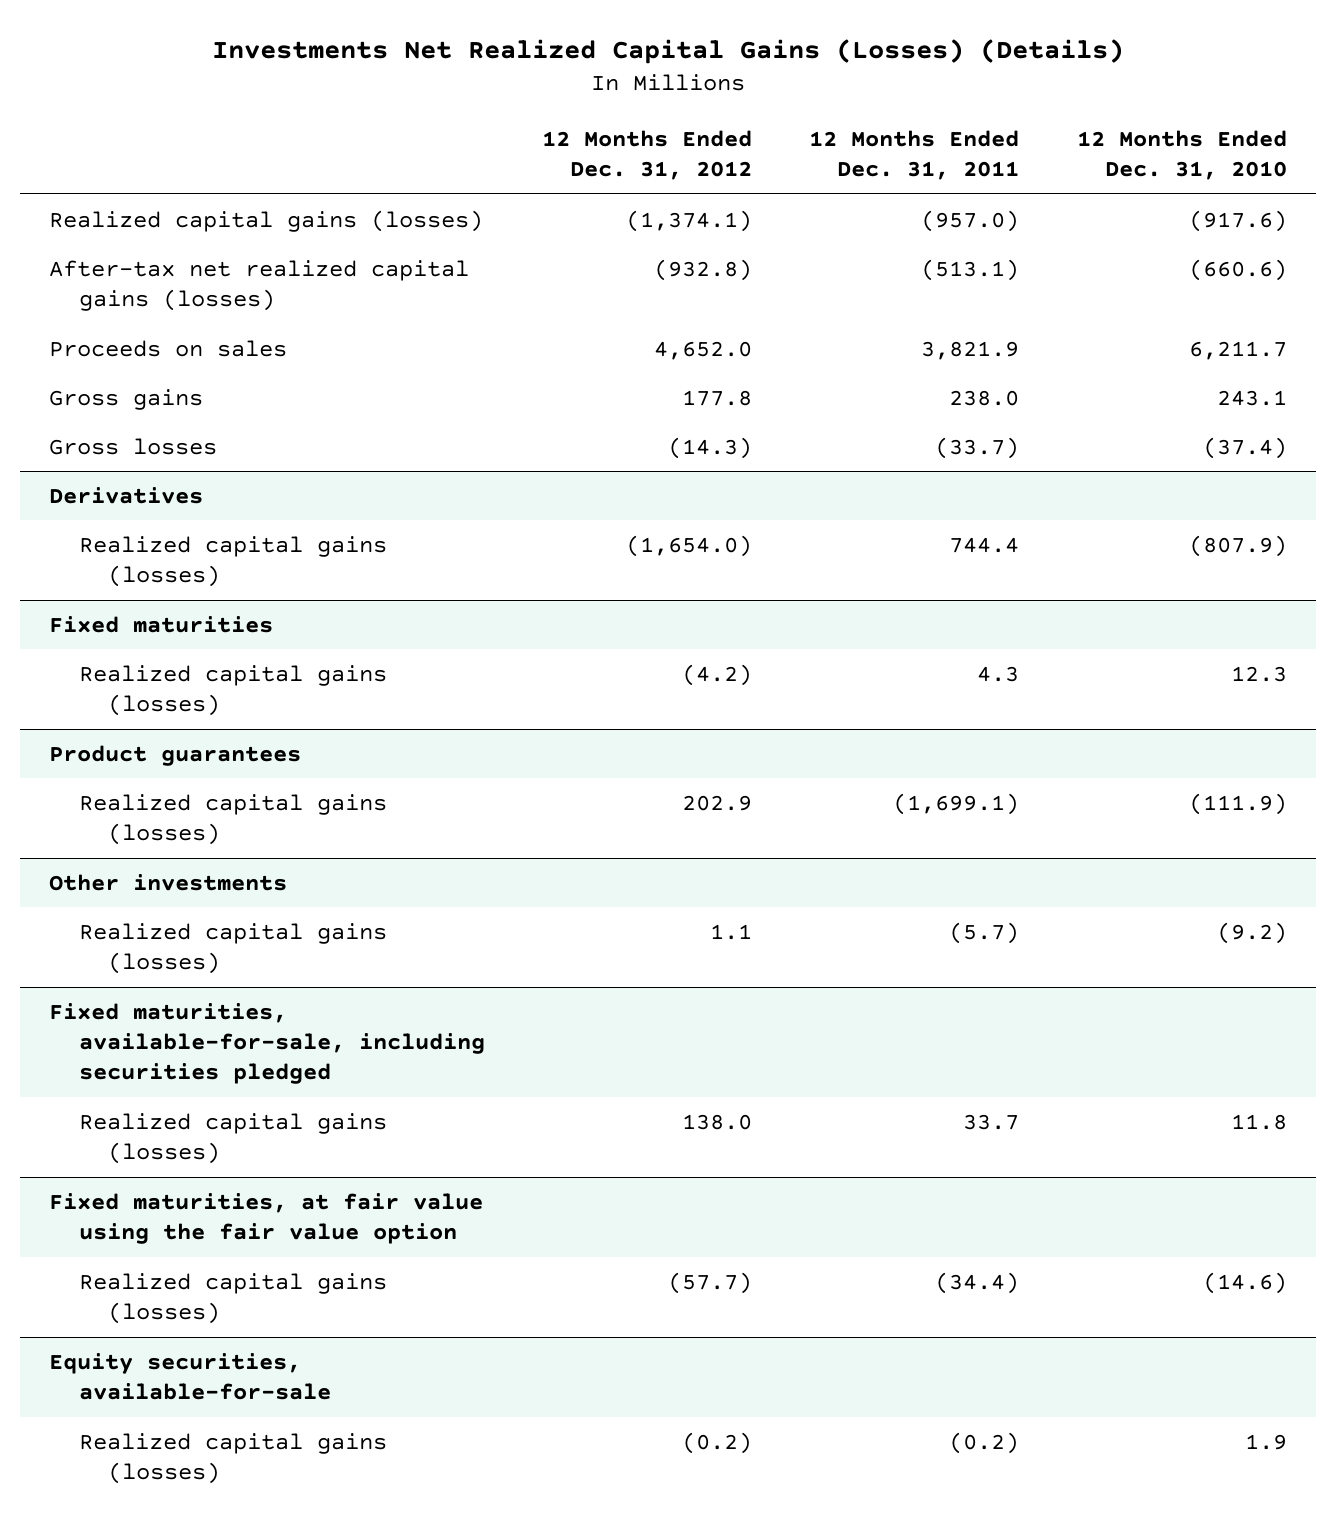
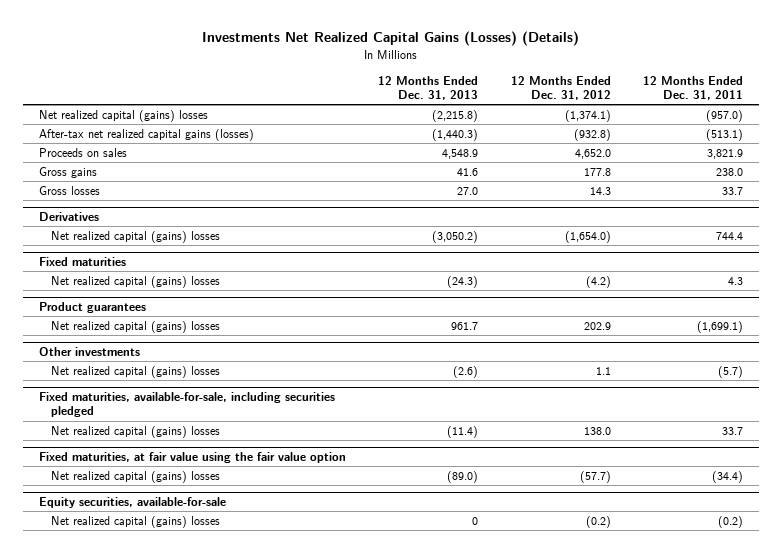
- | 12 Months Ended Dec. 31, 2012 | 12 Months Ended Dec. 31, 2011 | 12 Months Ended Dec. 31, 2010
+ | 12 Months Ended Dec. 31, 2013 | 12 Months Ended Dec. 31, 2012 | 12 Months Ended Dec. 31, 2011
- Realized capital gains (losses) | (1,374.1) | (957.0) | (917.6)
+ Net realized capital (gains) losses | (2,215.8) | (1,374.1) | (957.0)
- Gross losses | (14.3) | (33.7) | (37.4)
+ Gross losses | 27.0 | 14.3 | 33.7
@ Derivatives
- Realized capital gains (losses) | (1,654.0) | 744.4 | (807.9)
+ Net realized capital (gains) losses | (3,050.2) | (1,654.0) | 744.4
@ Fixed maturities
- Realized capital gains (losses) | (4.2) | 4.3 | 12.3
+ Net realized capital (gains) losses | (24.3) | (4.2) | 4.3
@ Product guarantees
- Realized capital gains (losses) | 202.9 | (1,699.1) | (111.9)
+ Net realized capital (gains) losses | 961.7 | 202.9 | (1,699.1)
@ Other investments
- Realized capital gains (losses) | 1.1 | (5.7) | (9.2)
+ Net realized capital (gains) losses | (2.6) | 1.1 | (5.7)
@ Fixed maturities, available-for-sale, including securities pledged
- Realized capital gains (losses) | 138.0 | 33.7 | 11.8
+ Net realized capital (gains) losses | (11.4) | 138.0 | 33.7
@ Fixed maturities, at fair value using the fair value option
- Realized capital gains (losses) | (57.7) | (34.4) | (14.6)
+ Net realized capital (gains) losses | (89.0) | (57.7) | (34.4)
@ Equity securities, available-for-sale
- Realized capital gains (losses) | (0.2) | (0.2) | 1.9
+ Net realized capital (gains) losses | 0 | (0.2) | (0.2)

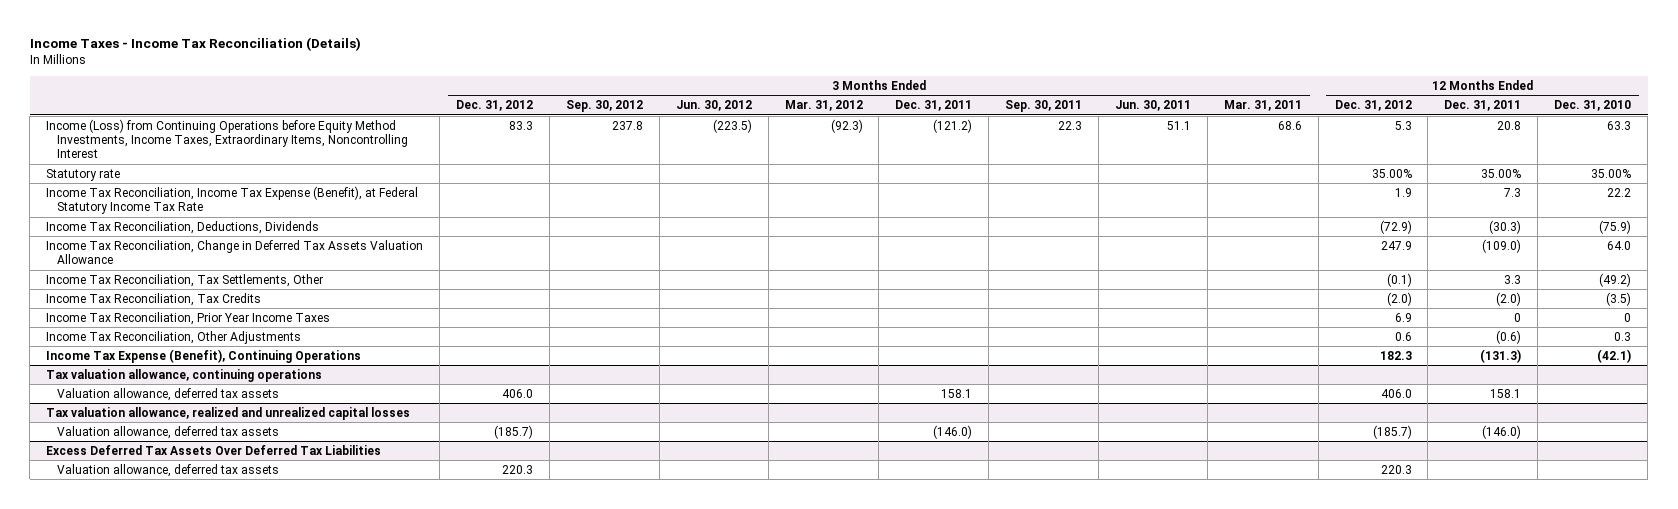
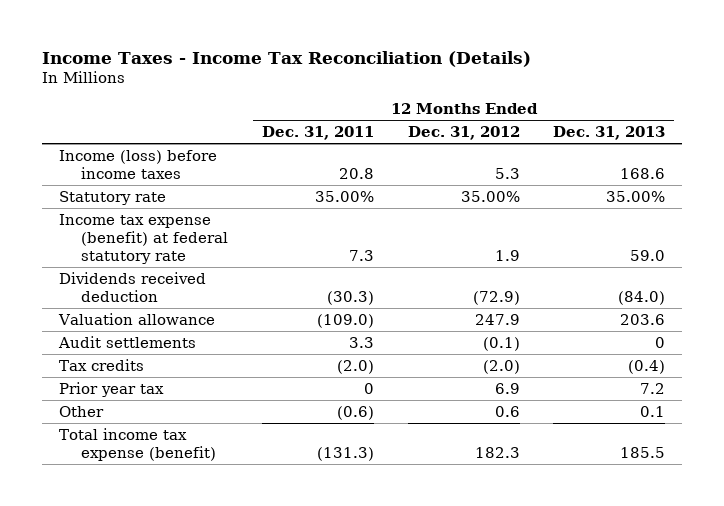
- | 3 Months Ended Dec. 31, 2012 | 3 Months Ended Sep. 30, 2012 | 3 Months Ended Jun. 30, 2012 | 3 Months Ended Mar. 31, 2012 | 3 Months Ended Dec. 31, 2011 | 3 Months Ended Sep. 30, 2011 | 3 Months Ended Jun. 30, 2011 | 3 Months Ended Mar. 31, 2011 | 12 Months Ended Dec. 31, 2012 | 12 Months Ended Dec. 31, 2011 | 12 Months Ended Dec. 31, 2010
+ | 12 Months Ended Dec. 31, 2011 | 12 Months Ended Dec. 31, 2012 | 12 Months Ended Dec. 31, 2013
- Income (Loss) from Continuing Operations before Equity Method Investments, Income Taxes, Extraordinary Items, Noncontrolling Interest | 83.3 | 237.8 | (223.5) | (92.3) | (121.2) | 22.3 | 51.1 | 68.6 | 5.3 | 20.8 | 63.3
+ Income (loss) before income taxes | 20.8 | 5.3 | 168.6
- Income Tax Reconciliation, Income Tax Expense (Benefit), at Federal Statutory Income Tax Rate | | | | | | | | | 1.9 | 7.3 | 22.2
- Income Tax Reconciliation, Deductions, Dividends | | | | | | | | | (72.9) | (30.3) | (75.9)
- Income Tax Reconciliation, Change in Deferred Tax Assets Valuation Allowance | | | | | | | | | 247.9 | (109.0) | 64.0
- Income Tax Reconciliation, Tax Settlements, Other | | | | | | | | | (0.1) | 3.3 | (49.2)
- Income Tax Reconciliation, Tax Credits | | | | | | | | | (2.0) | (2.0) | (3.5)
- Income Tax Reconciliation, Prior Year Income Taxes | | | | | | | | | 6.9 | 0 | 0
- Income Tax Reconciliation, Other Adjustments | | | | | | | | | 0.6 | (0.6) | 0.3
- Income Tax Expense (Benefit), Continuing Operations | | | | | | | | | 182.3 | (131.3) | (42.1)
- Tax valuation allowance, continuing operations
- Valuation allowance, deferred tax assets | 406.0 | | | | 158.1 | | | | 406.0 | 158.1 |
- Tax valuation allowance, realized and unrealized capital losses
- Valuation allowance, deferred tax assets | (185.7) | | | | (146.0) | | | | (185.7) | (146.0) |
- Excess Deferred Tax Assets Over Deferred Tax Liabilities
- Valuation allowance, deferred tax assets | 220.3 | | | | | | | | 220.3 | |
+ Income tax expense (benefit) at federal statutory rate | 7.3 | 1.9 | 59.0
+ Dividends received deduction | (30.3) | (72.9) | (84.0)
+ Valuation allowance | (109.0) | 247.9 | 203.6
+ Audit settlements | 3.3 | (0.1) | 0
+ Tax credits | (2.0) | (2.0) | (0.4)
+ Prior year tax | 0 | 6.9 | 7.2
+ Other | (0.6) | 0.6 | 0.1
+ Total income tax expense (benefit) | (131.3) | 182.3 | 185.5

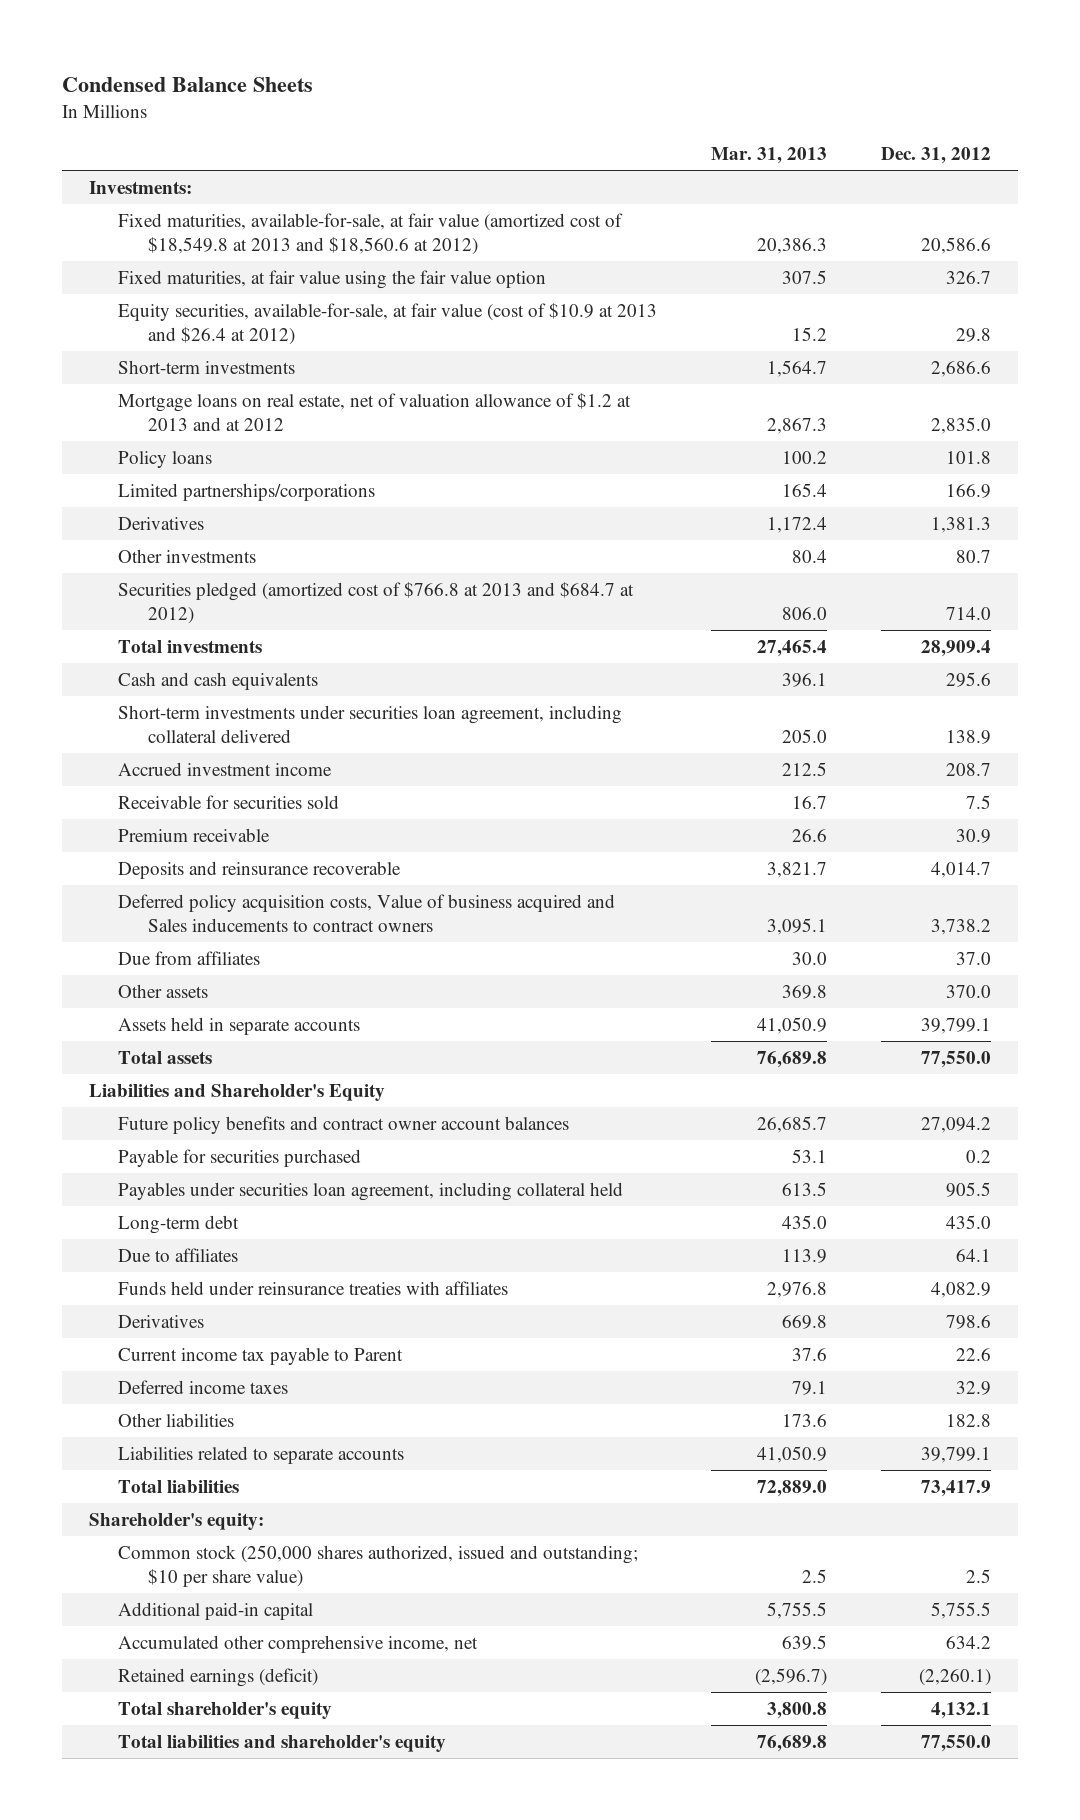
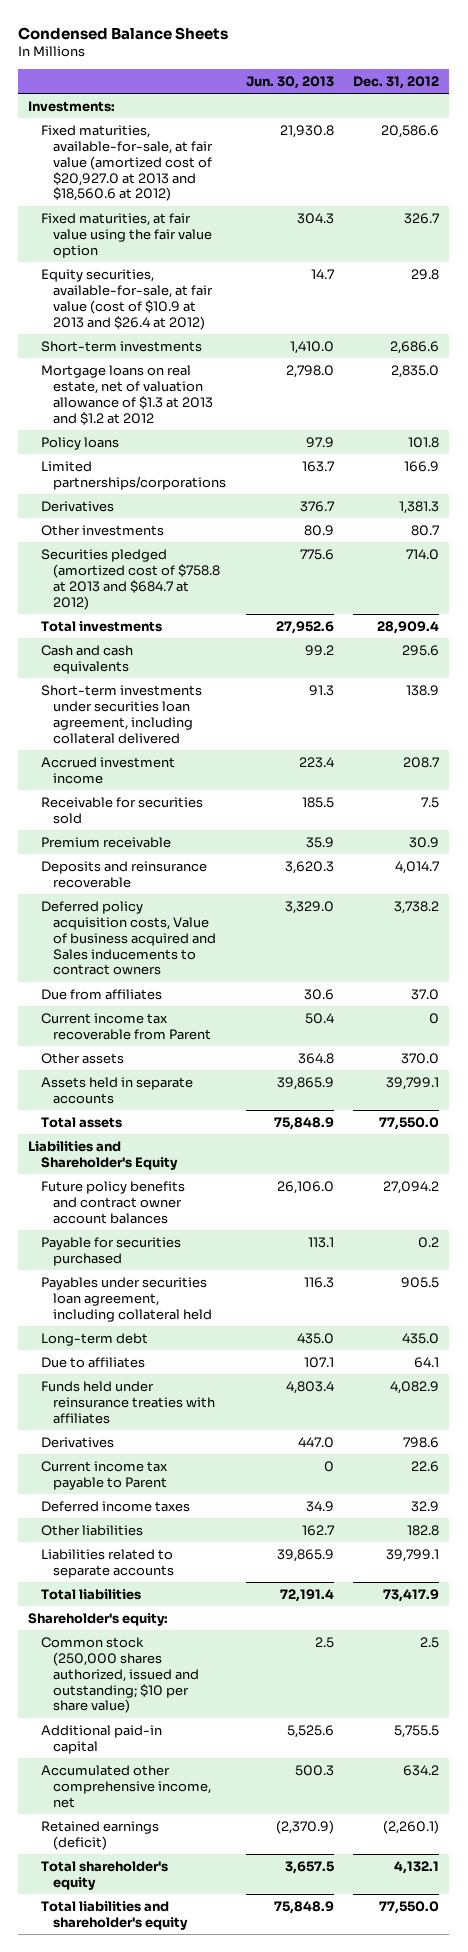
- | Mar. 31, 2013 | Dec. 31, 2012
+ | Jun. 30, 2013 | Dec. 31, 2012
- Fixed maturities, available-for-sale, at fair value (amortized cost of $18,549.8 at 2013 and $18,560.6 at 2012) | 20,386.3 | 20,586.6
+ Fixed maturities, available-for-sale, at fair value (amortized cost of $20,927.0 at 2013 and $18,560.6 at 2012) | 21,930.8 | 20,586.6
- Mortgage loans on real estate, net of valuation allowance of $1.2 at 2013 and at 2012 | 2,867.3 | 2,835.0
+ Mortgage loans on real estate, net of valuation allowance of $1.3 at 2013 and $1.2 at 2012 | 2,798.0 | 2,835.0
- Securities pledged (amortized cost of $766.8 at 2013 and $684.7 at 2012) | 806.0 | 714.0
+ Securities pledged (amortized cost of $758.8 at 2013 and $684.7 at 2012) | 775.6 | 714.0
+ Current income tax recoverable from Parent | 50.4 | 0

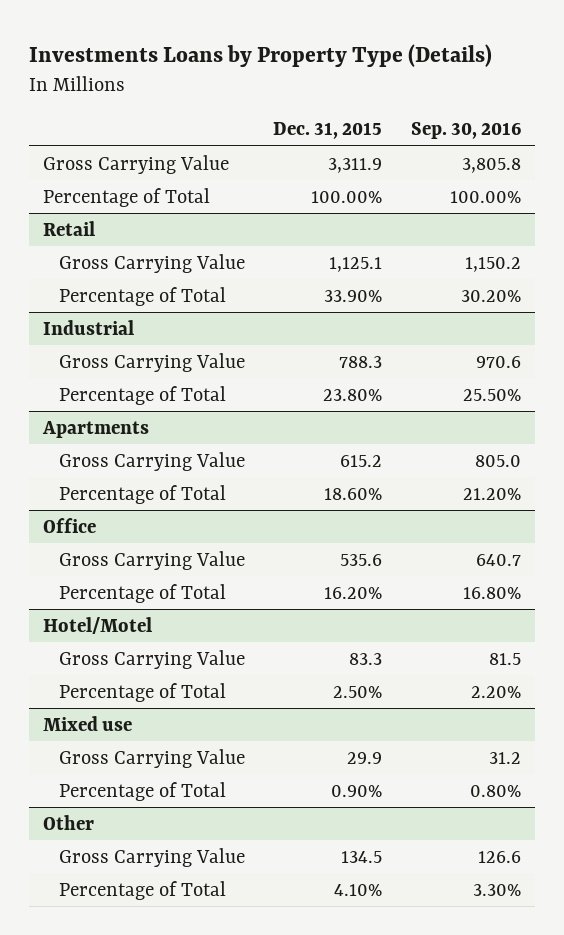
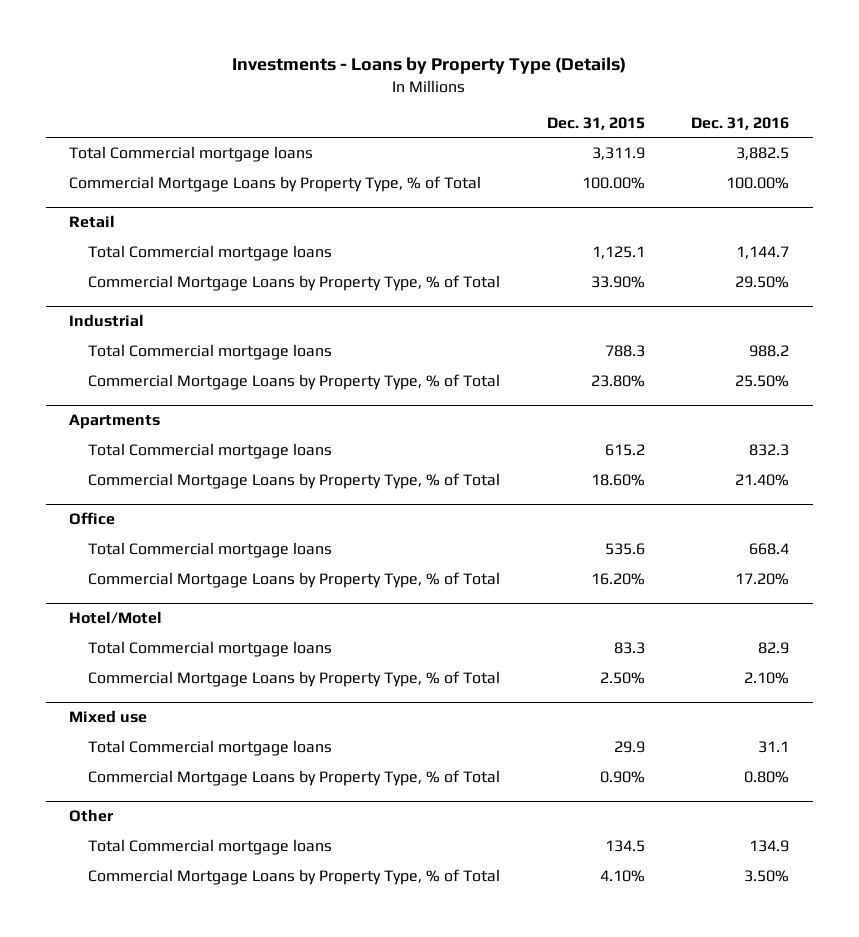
- Investments Loans by Property Type (Details)
+ Investments - Loans by Property Type (Details)
- | Dec. 31, 2015 | Sep. 30, 2016
+ | Dec. 31, 2015 | Dec. 31, 2016
- Gross Carrying Value | 3,311.9 | 3,805.8
- Percentage of Total | 100.00% | 100.00%
+ Total Commercial mortgage loans | 3,311.9 | 3,882.5
+ Commercial Mortgage Loans by Property Type, % of Total | 100.00% | 100.00%
@ Retail
- Gross Carrying Value | 1,125.1 | 1,150.2
- Percentage of Total | 33.90% | 30.20%
+ Total Commercial mortgage loans | 1,125.1 | 1,144.7
+ Commercial Mortgage Loans by Property Type, % of Total | 33.90% | 29.50%
@ Industrial
- Gross Carrying Value | 788.3 | 970.6
- Percentage of Total | 23.80% | 25.50%
+ Total Commercial mortgage loans | 788.3 | 988.2
+ Commercial Mortgage Loans by Property Type, % of Total | 23.80% | 25.50%
@ Apartments
- Gross Carrying Value | 615.2 | 805.0
- Percentage of Total | 18.60% | 21.20%
+ Total Commercial mortgage loans | 615.2 | 832.3
+ Commercial Mortgage Loans by Property Type, % of Total | 18.60% | 21.40%
@ Office
- Gross Carrying Value | 535.6 | 640.7
- Percentage of Total | 16.20% | 16.80%
+ Total Commercial mortgage loans | 535.6 | 668.4
+ Commercial Mortgage Loans by Property Type, % of Total | 16.20% | 17.20%
@ Hotel/Motel
- Gross Carrying Value | 83.3 | 81.5
- Percentage of Total | 2.50% | 2.20%
+ Total Commercial mortgage loans | 83.3 | 82.9
+ Commercial Mortgage Loans by Property Type, % of Total | 2.50% | 2.10%
@ Mixed use
- Gross Carrying Value | 29.9 | 31.2
- Percentage of Total | 0.90% | 0.80%
+ Total Commercial mortgage loans | 29.9 | 31.1
+ Commercial Mortgage Loans by Property Type, % of Total | 0.90% | 0.80%
@ Other
- Gross Carrying Value | 134.5 | 126.6
- Percentage of Total | 4.10% | 3.30%
+ Total Commercial mortgage loans | 134.5 | 134.9
+ Commercial Mortgage Loans by Property Type, % of Total | 4.10% | 3.50%

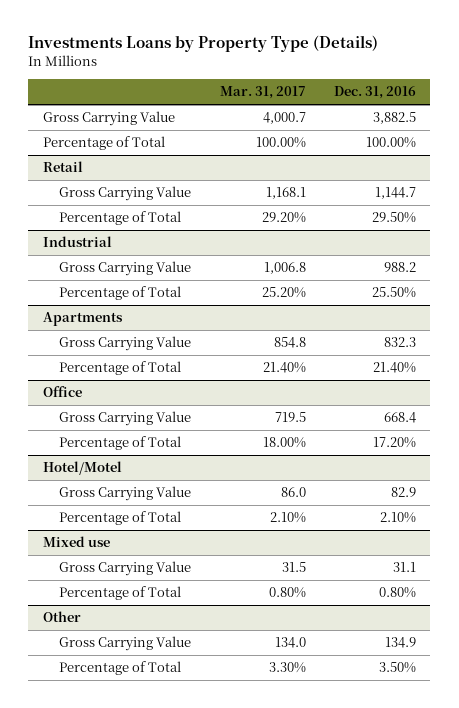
- Investments - Loans by Property Type (Details)
+ Investments Loans by Property Type (Details)
- | Dec. 31, 2015 | Dec. 31, 2016
+ | Mar. 31, 2017 | Dec. 31, 2016
- Total Commercial mortgage loans | 3,311.9 | 3,882.5
- Commercial Mortgage Loans by Property Type, % of Total | 100.00% | 100.00%
+ Gross Carrying Value | 4,000.7 | 3,882.5
+ Percentage of Total | 100.00% | 100.00%
@ Retail
- Total Commercial mortgage loans | 1,125.1 | 1,144.7
- Commercial Mortgage Loans by Property Type, % of Total | 33.90% | 29.50%
+ Gross Carrying Value | 1,168.1 | 1,144.7
+ Percentage of Total | 29.20% | 29.50%
@ Industrial
- Total Commercial mortgage loans | 788.3 | 988.2
- Commercial Mortgage Loans by Property Type, % of Total | 23.80% | 25.50%
+ Gross Carrying Value | 1,006.8 | 988.2
+ Percentage of Total | 25.20% | 25.50%
@ Apartments
- Total Commercial mortgage loans | 615.2 | 832.3
- Commercial Mortgage Loans by Property Type, % of Total | 18.60% | 21.40%
+ Gross Carrying Value | 854.8 | 832.3
+ Percentage of Total | 21.40% | 21.40%
@ Office
- Total Commercial mortgage loans | 535.6 | 668.4
- Commercial Mortgage Loans by Property Type, % of Total | 16.20% | 17.20%
+ Gross Carrying Value | 719.5 | 668.4
+ Percentage of Total | 18.00% | 17.20%
@ Hotel/Motel
- Total Commercial mortgage loans | 83.3 | 82.9
- Commercial Mortgage Loans by Property Type, % of Total | 2.50% | 2.10%
+ Gross Carrying Value | 86.0 | 82.9
+ Percentage of Total | 2.10% | 2.10%
@ Mixed use
- Total Commercial mortgage loans | 29.9 | 31.1
- Commercial Mortgage Loans by Property Type, % of Total | 0.90% | 0.80%
+ Gross Carrying Value | 31.5 | 31.1
+ Percentage of Total | 0.80% | 0.80%
@ Other
- Total Commercial mortgage loans | 134.5 | 134.9
- Commercial Mortgage Loans by Property Type, % of Total | 4.10% | 3.50%
+ Gross Carrying Value | 134.0 | 134.9
+ Percentage of Total | 3.30% | 3.50%

